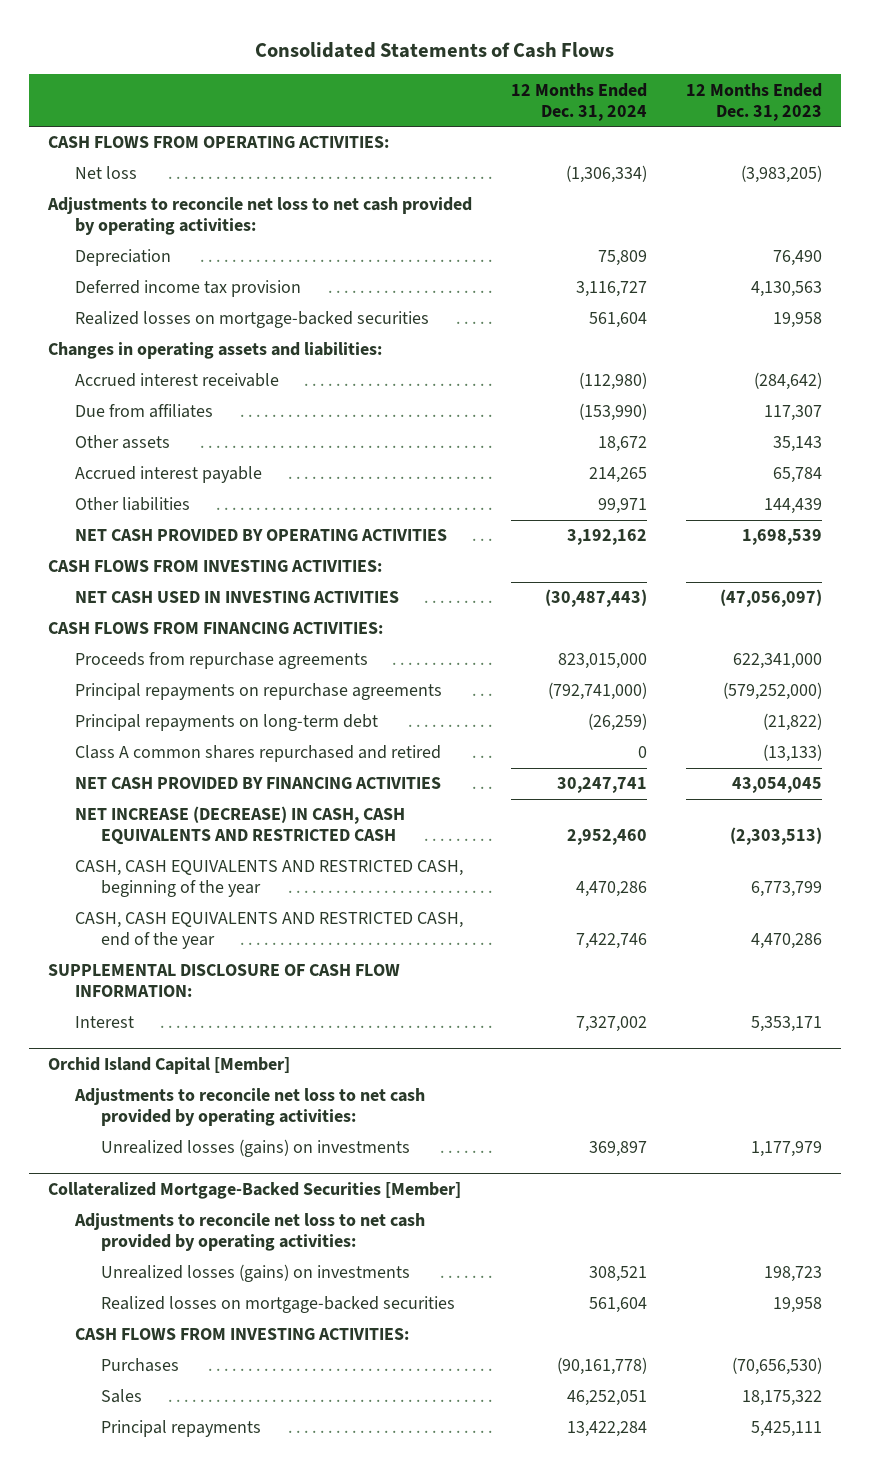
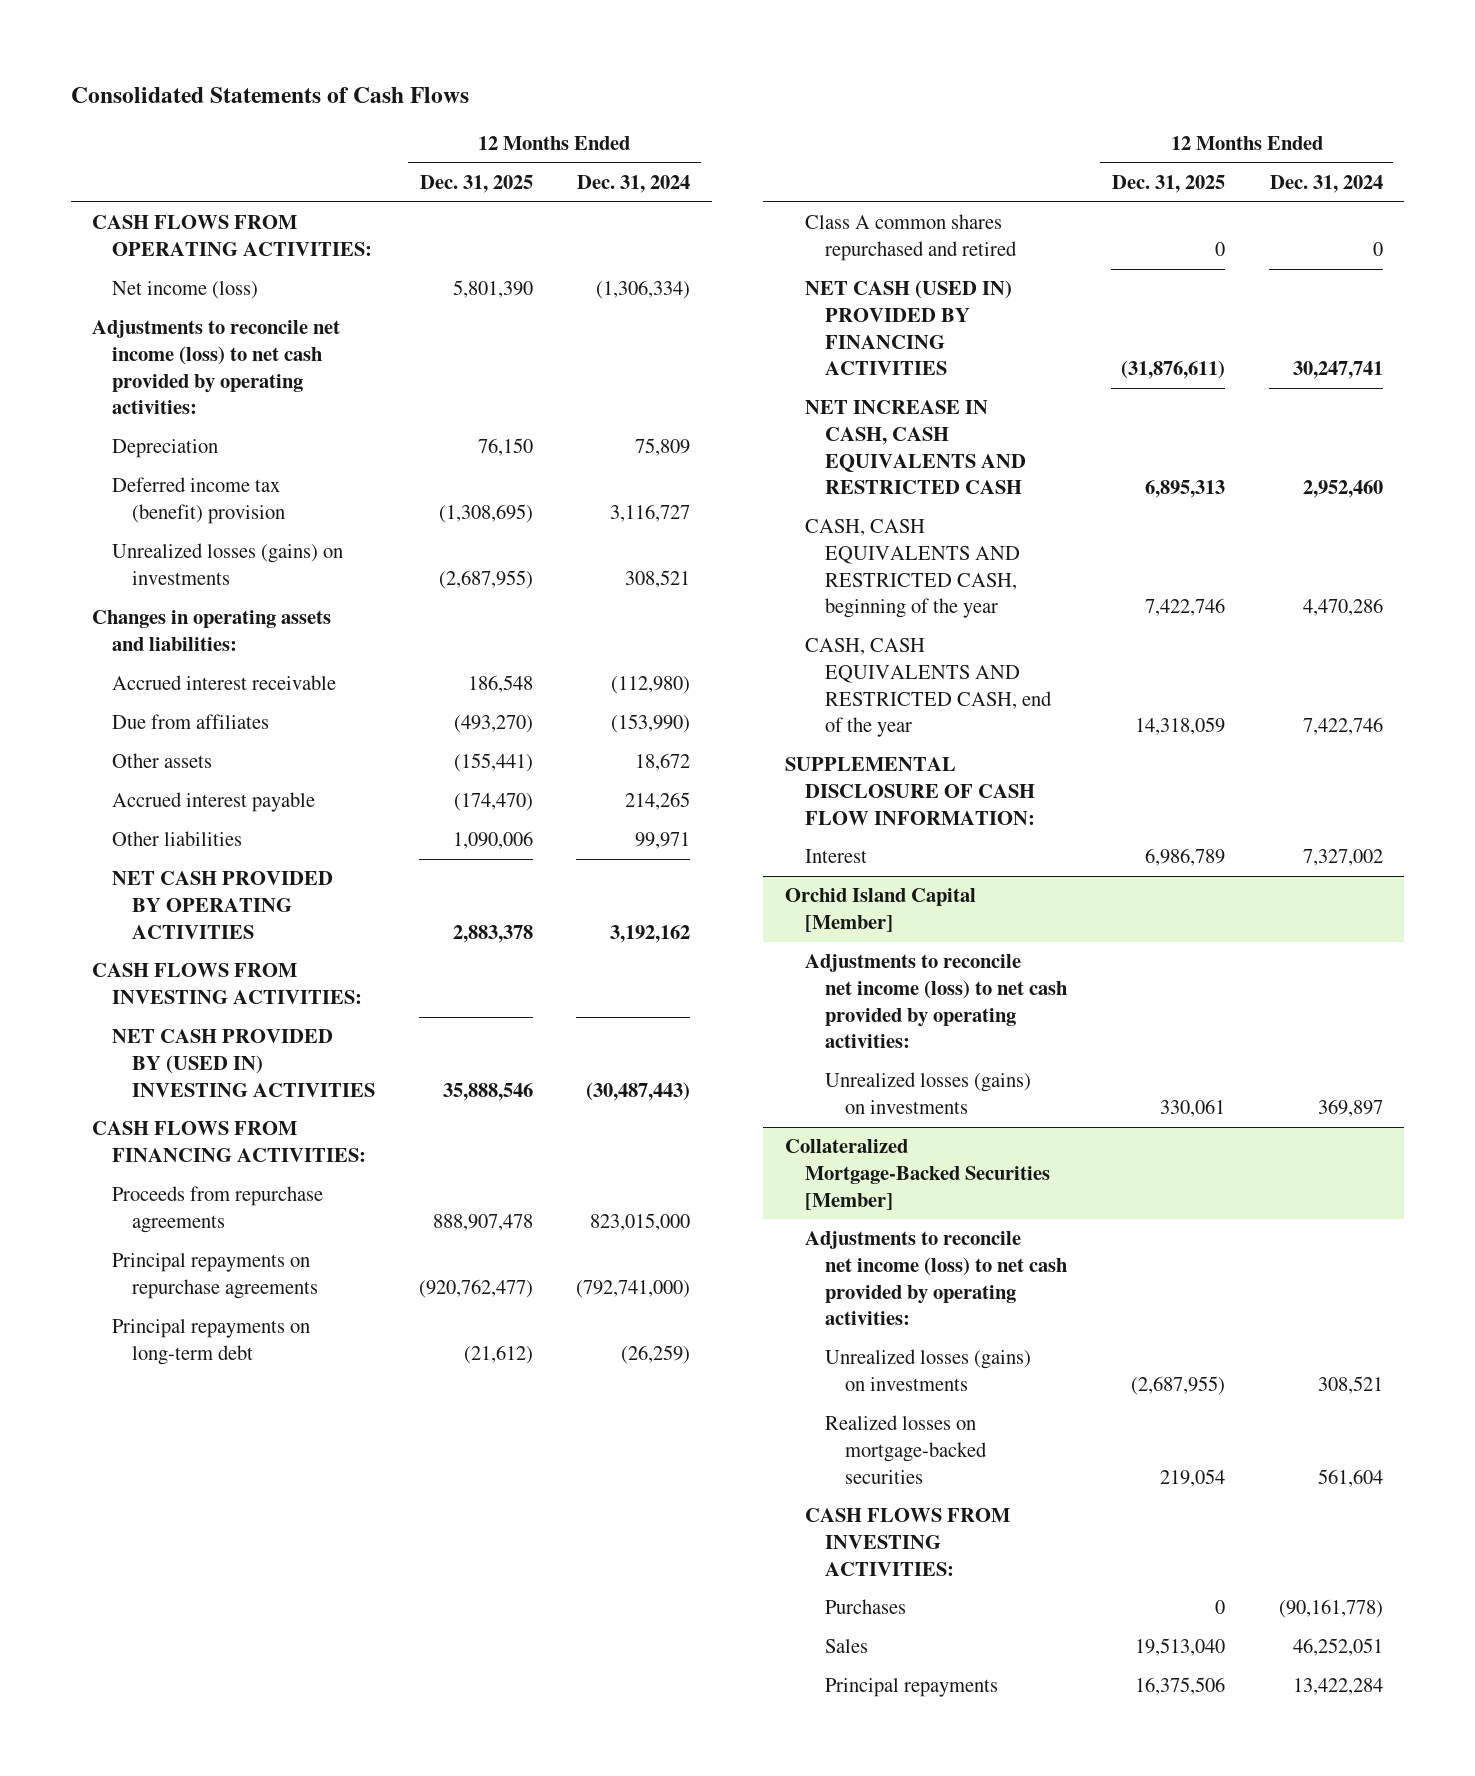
- | 12 Months Ended Dec. 31, 2024 | 12 Months Ended Dec. 31, 2023
+ | 12 Months Ended Dec. 31, 2025 | 12 Months Ended Dec. 31, 2024
- Net loss | (1,306,334) | (3,983,205)
- Adjustments to reconcile net loss to net cash provided by operating activities:
+ Net income (loss) | 5,801,390 | (1,306,334)
+ Adjustments to reconcile net income (loss) to net cash provided by operating activities:
- Deferred income tax provision | 3,116,727 | 4,130,563
- Realized losses on mortgage-backed securities | 561,604 | 19,958
+ Deferred income tax (benefit) provision | (1,308,695) | 3,116,727
+ Unrealized losses (gains) on investments | (2,687,955) | 308,521
- NET CASH USED IN INVESTING ACTIVITIES | (30,487,443) | (47,056,097)
+ NET CASH PROVIDED BY (USED IN) INVESTING ACTIVITIES | 35,888,546 | (30,487,443)
- NET CASH PROVIDED BY FINANCING ACTIVITIES | 30,247,741 | 43,054,045
- NET INCREASE (DECREASE) IN CASH, CASH EQUIVALENTS AND RESTRICTED CASH | 2,952,460 | (2,303,513)
+ NET CASH (USED IN) PROVIDED BY FINANCING ACTIVITIES | (31,876,611) | 30,247,741
+ NET INCREASE IN CASH, CASH EQUIVALENTS AND RESTRICTED CASH | 6,895,313 | 2,952,460
@ Orchid Island Capital [Member]
- Adjustments to reconcile net loss to net cash provided by operating activities:
+ Adjustments to reconcile net income (loss) to net cash provided by operating activities:
@ Collateralized Mortgage-Backed Securities [Member]
- Adjustments to reconcile net loss to net cash provided by operating activities:
+ Adjustments to reconcile net income (loss) to net cash provided by operating activities:

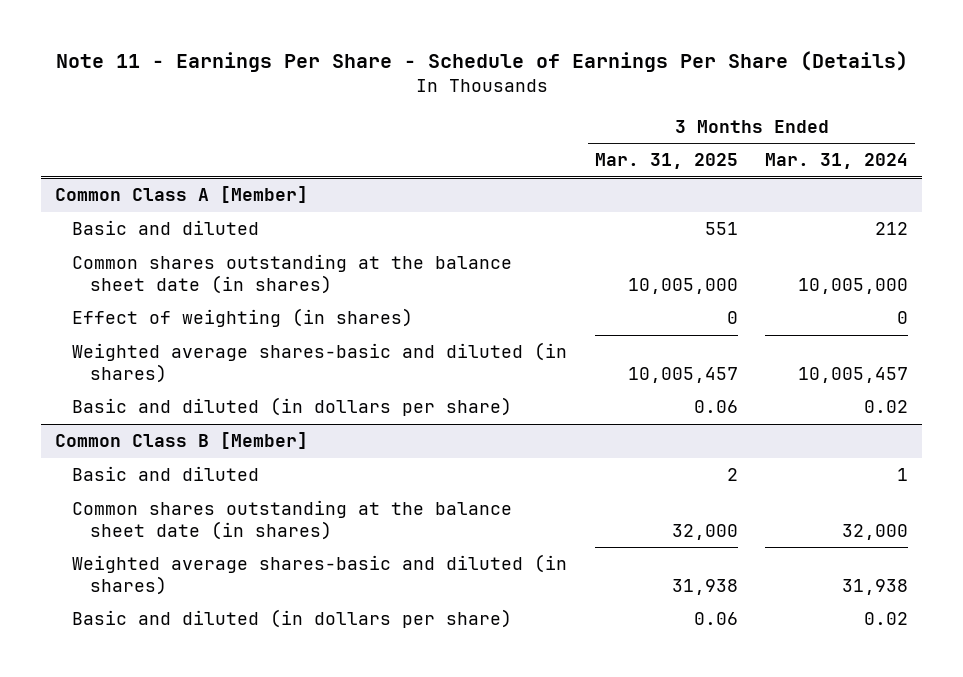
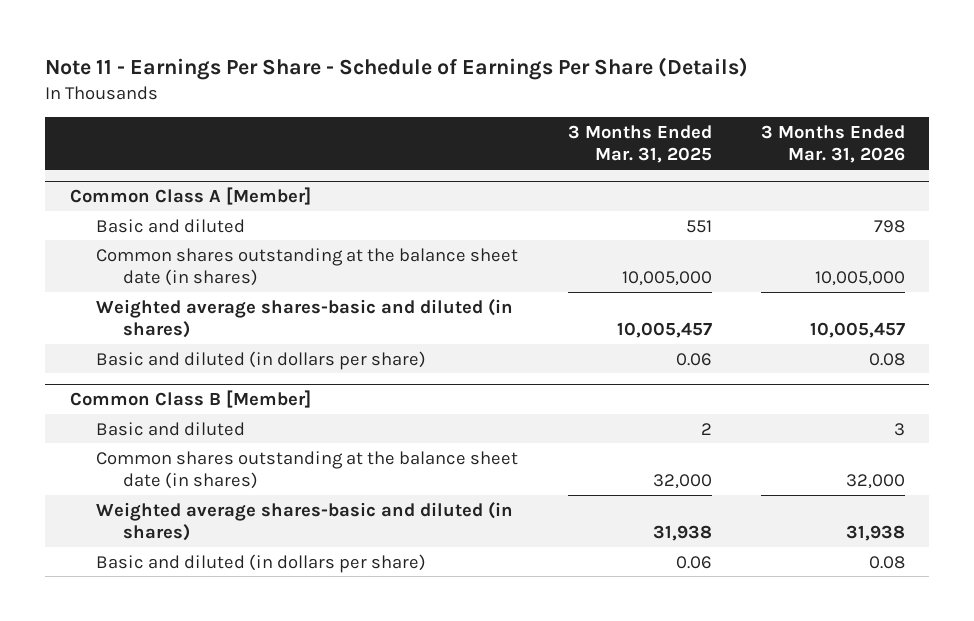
- | 3 Months Ended Mar. 31, 2025 | 3 Months Ended Mar. 31, 2024
+ | 3 Months Ended Mar. 31, 2025 | 3 Months Ended Mar. 31, 2026
@ Common Class A [Member]
- Effect of weighting (in shares) | 0 | 0

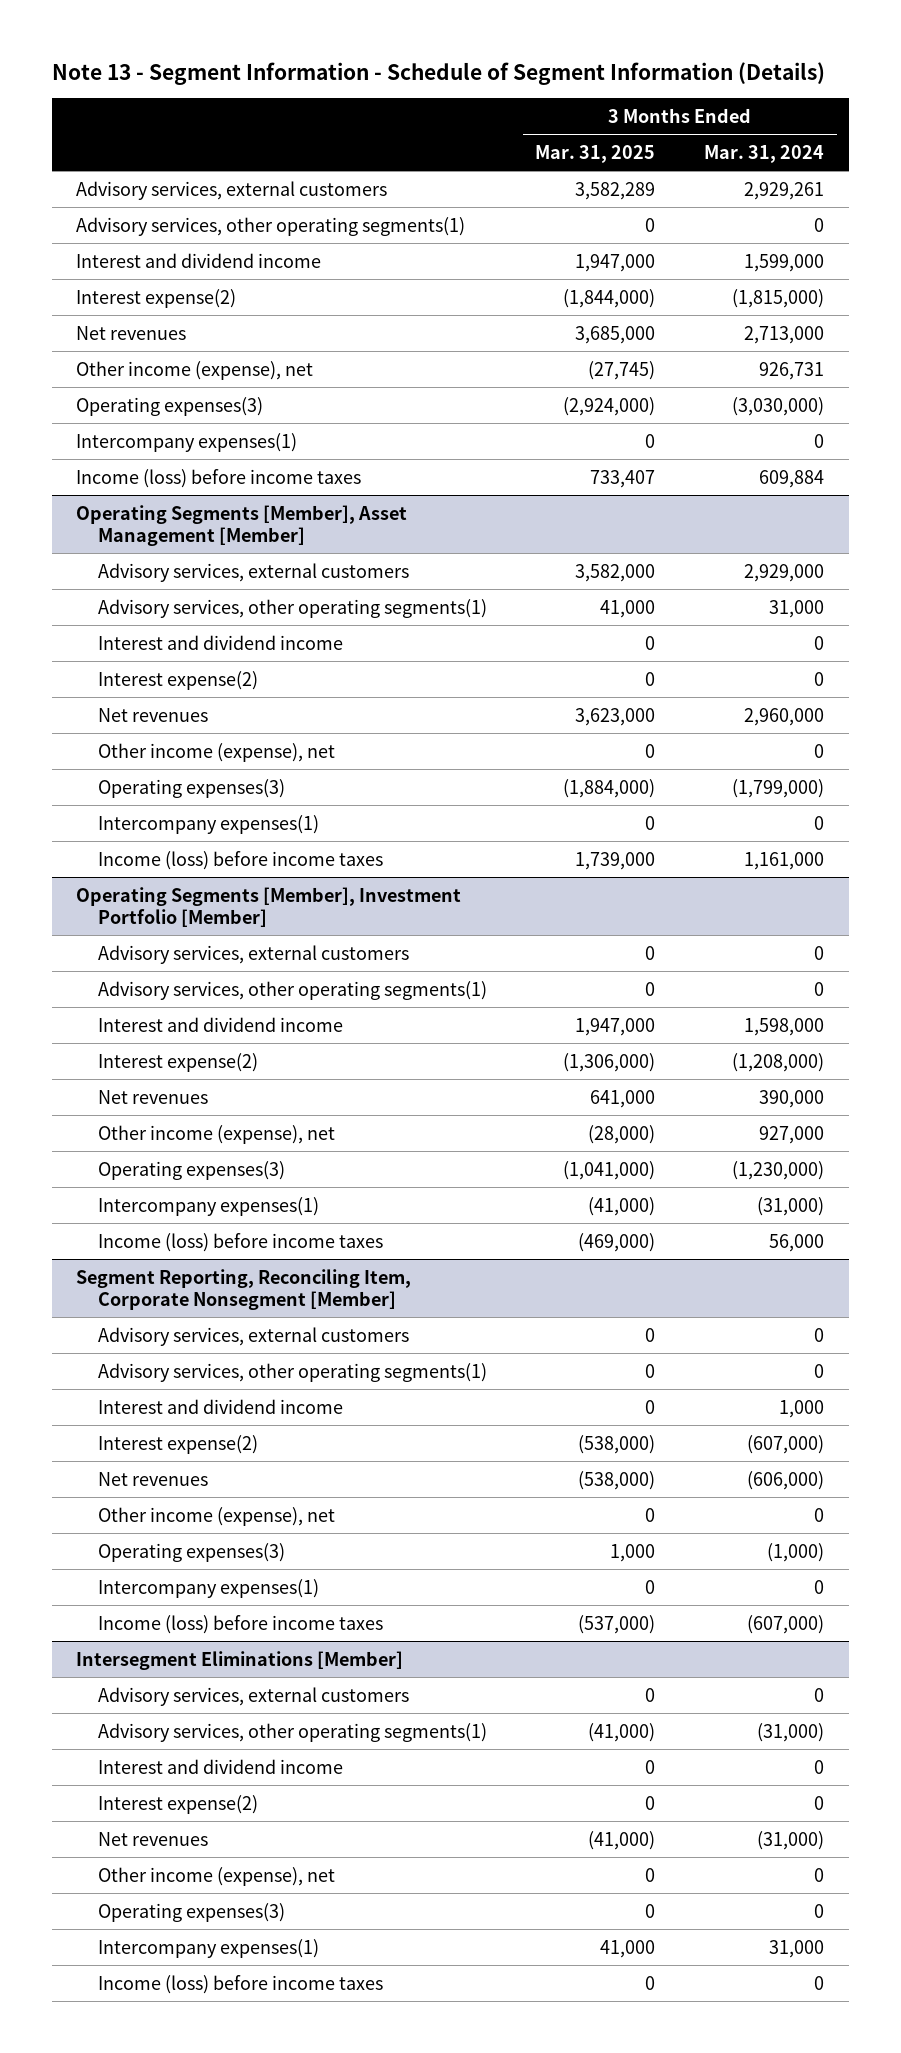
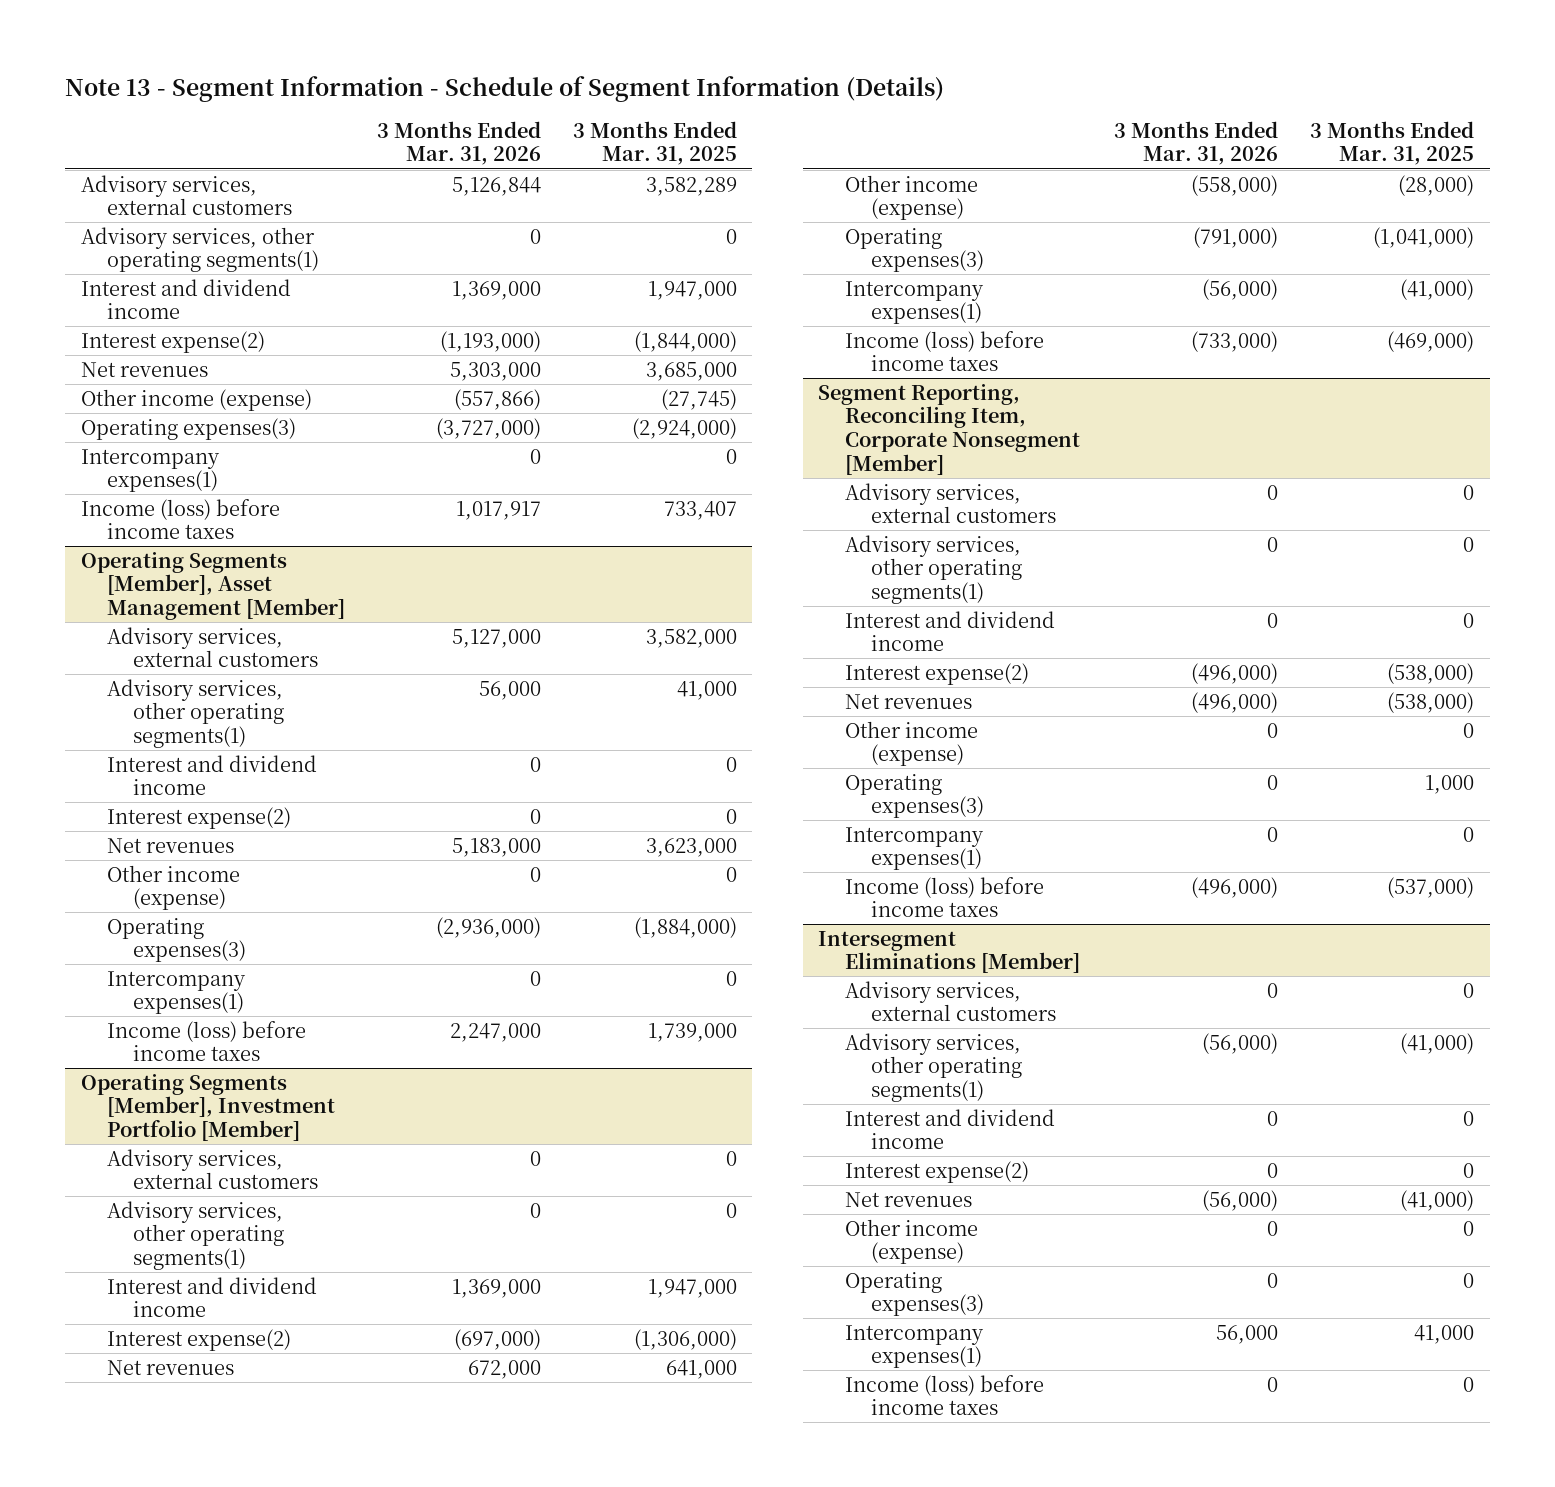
- | 3 Months Ended Mar. 31, 2025 | 3 Months Ended Mar. 31, 2024
+ | 3 Months Ended Mar. 31, 2026 | 3 Months Ended Mar. 31, 2025
- Other income (expense), net | (27,745) | 926,731
+ Other income (expense) | (557,866) | (27,745)
@ Operating Segments [Member], Asset Management [Member]
- Other income (expense), net | 0 | 0
+ Other income (expense) | 0 | 0
@ Operating Segments [Member], Investment Portfolio [Member]
- Other income (expense), net | (28,000) | 927,000
+ Other income (expense) | (558,000) | (28,000)
@ Segment Reporting, Reconciling Item, Corporate Nonsegment [Member]
- Other income (expense), net | 0 | 0
+ Other income (expense) | 0 | 0
@ Intersegment Eliminations [Member]
- Other income (expense), net | 0 | 0
+ Other income (expense) | 0 | 0

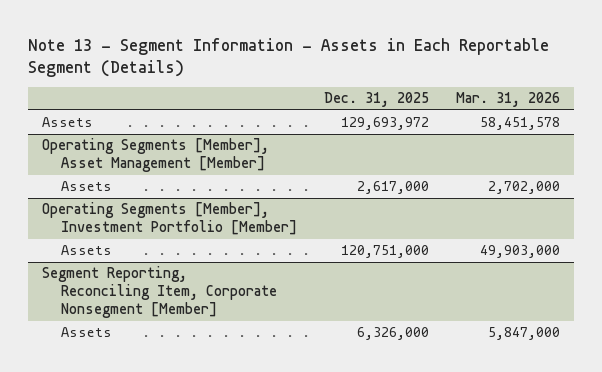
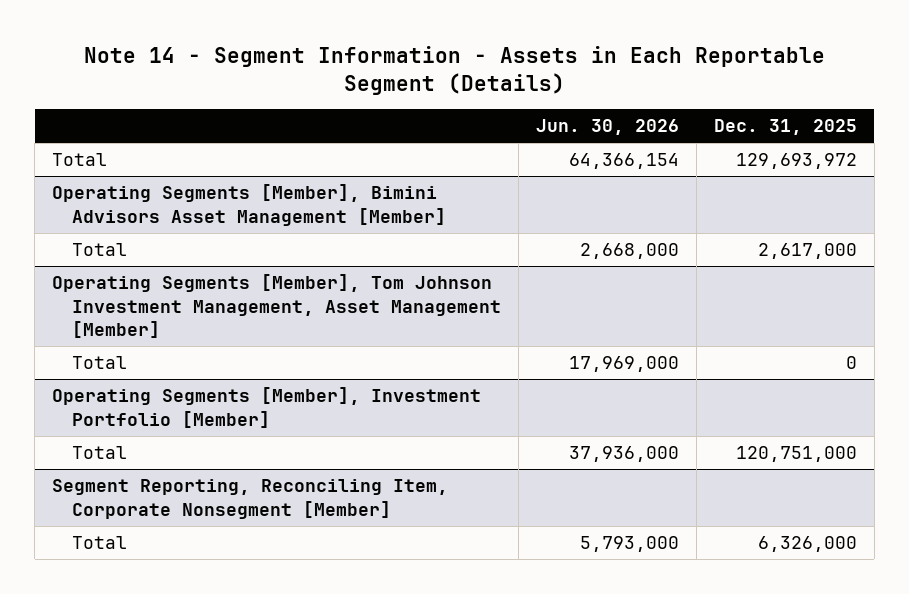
- Note 13 - Segment Information - Assets in Each Reportable Segment (Details)
+ Note 14 - Segment Information - Assets in Each Reportable Segment (Details)
- | Dec. 31, 2025 | Mar. 31, 2026
+ | Jun. 30, 2026 | Dec. 31, 2025
- Assets | 129,693,972 | 58,451,578
- Operating Segments [Member], Asset Management [Member]
- Assets | 2,617,000 | 2,702,000
+ Total | 64,366,154 | 129,693,972
+ Operating Segments [Member], Bimini Advisors Asset Management [Member]
+ Total | 2,668,000 | 2,617,000
+ Operating Segments [Member], Tom Johnson Investment Management, Asset Management [Member]
+ Total | 17,969,000 | 0
@ Operating Segments [Member], Investment Portfolio [Member]
- Assets | 120,751,000 | 49,903,000
+ Total | 37,936,000 | 120,751,000
@ Segment Reporting, Reconciling Item, Corporate Nonsegment [Member]
- Assets | 6,326,000 | 5,847,000
+ Total | 5,793,000 | 6,326,000

